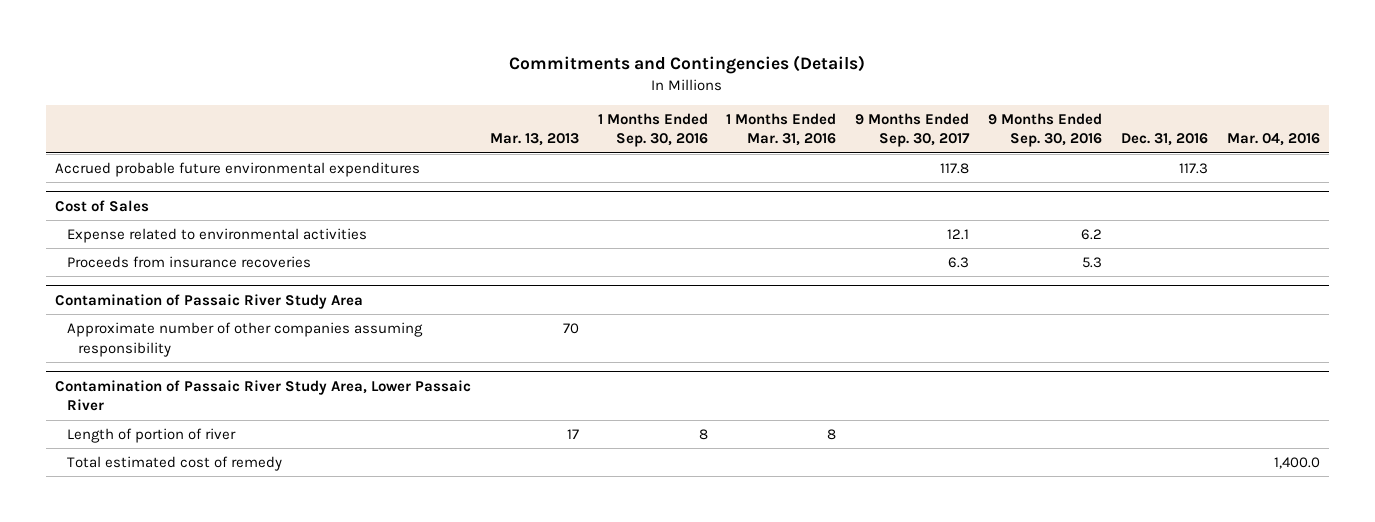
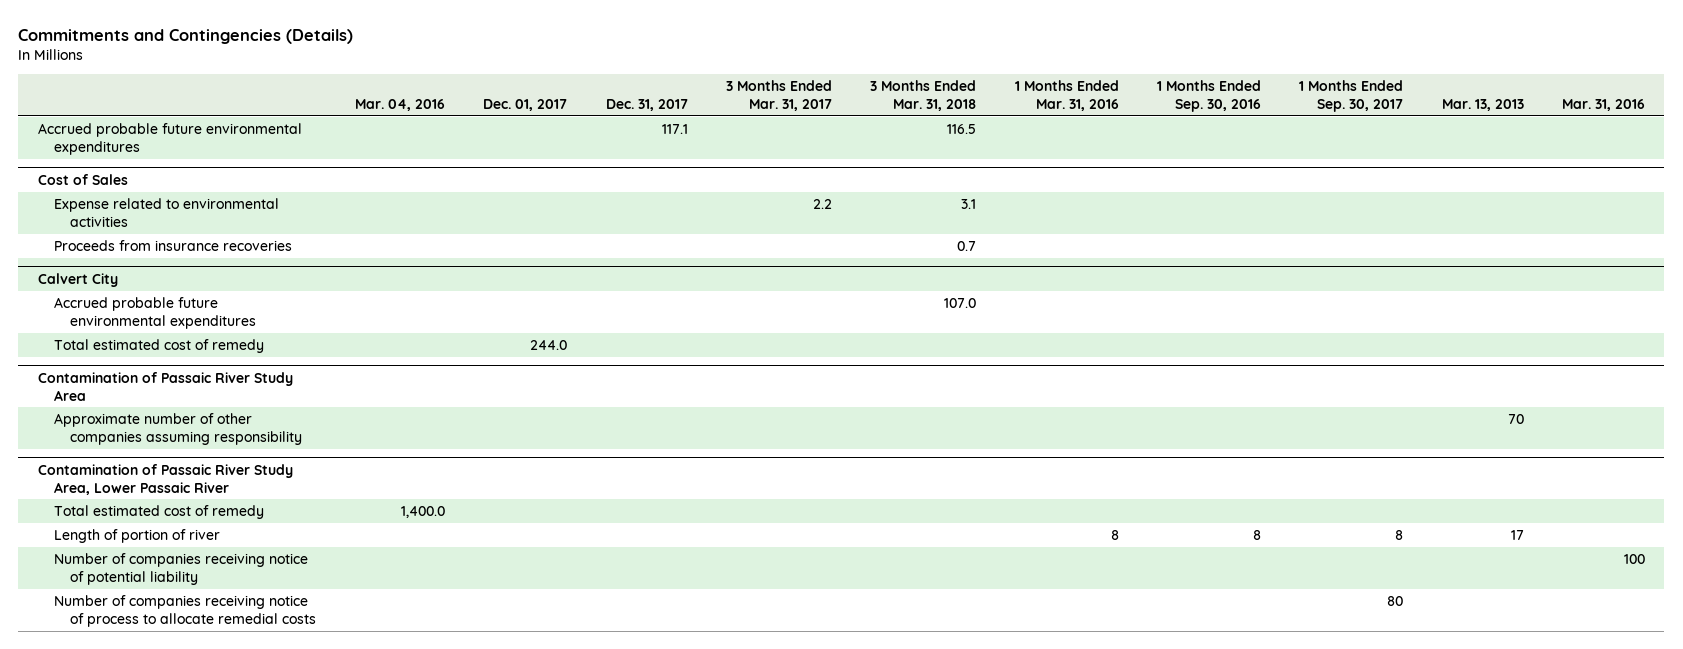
- | Mar. 13, 2013 | 1 Months Ended Sep. 30, 2016 | 1 Months Ended Mar. 31, 2016 | 9 Months Ended Sep. 30, 2017 | 9 Months Ended Sep. 30, 2016 | Dec. 31, 2016 | Mar. 04, 2016
+ | Mar. 04, 2016 | Dec. 01, 2017 | Dec. 31, 2017 | 3 Months Ended Mar. 31, 2017 | 3 Months Ended Mar. 31, 2018 | 1 Months Ended Mar. 31, 2016 | 1 Months Ended Sep. 30, 2016 | 1 Months Ended Sep. 30, 2017 | Mar. 13, 2013 | Mar. 31, 2016
+ Calvert City
+ Accrued probable future environmental expenditures | | | | | 107.0 | | | | |
+ Total estimated cost of remedy | | 244.0 | | | | | | | |
@ Contamination of Passaic River Study Area, Lower Passaic River
moved down: Length of portion of river | | | | | | 8 | 8 | 8 | 17 |
+ Number of companies receiving notice of potential liability | | | | | | | | | | 100
+ Number of companies receiving notice of process to allocate remedial costs | | | | | | | | 80 | |

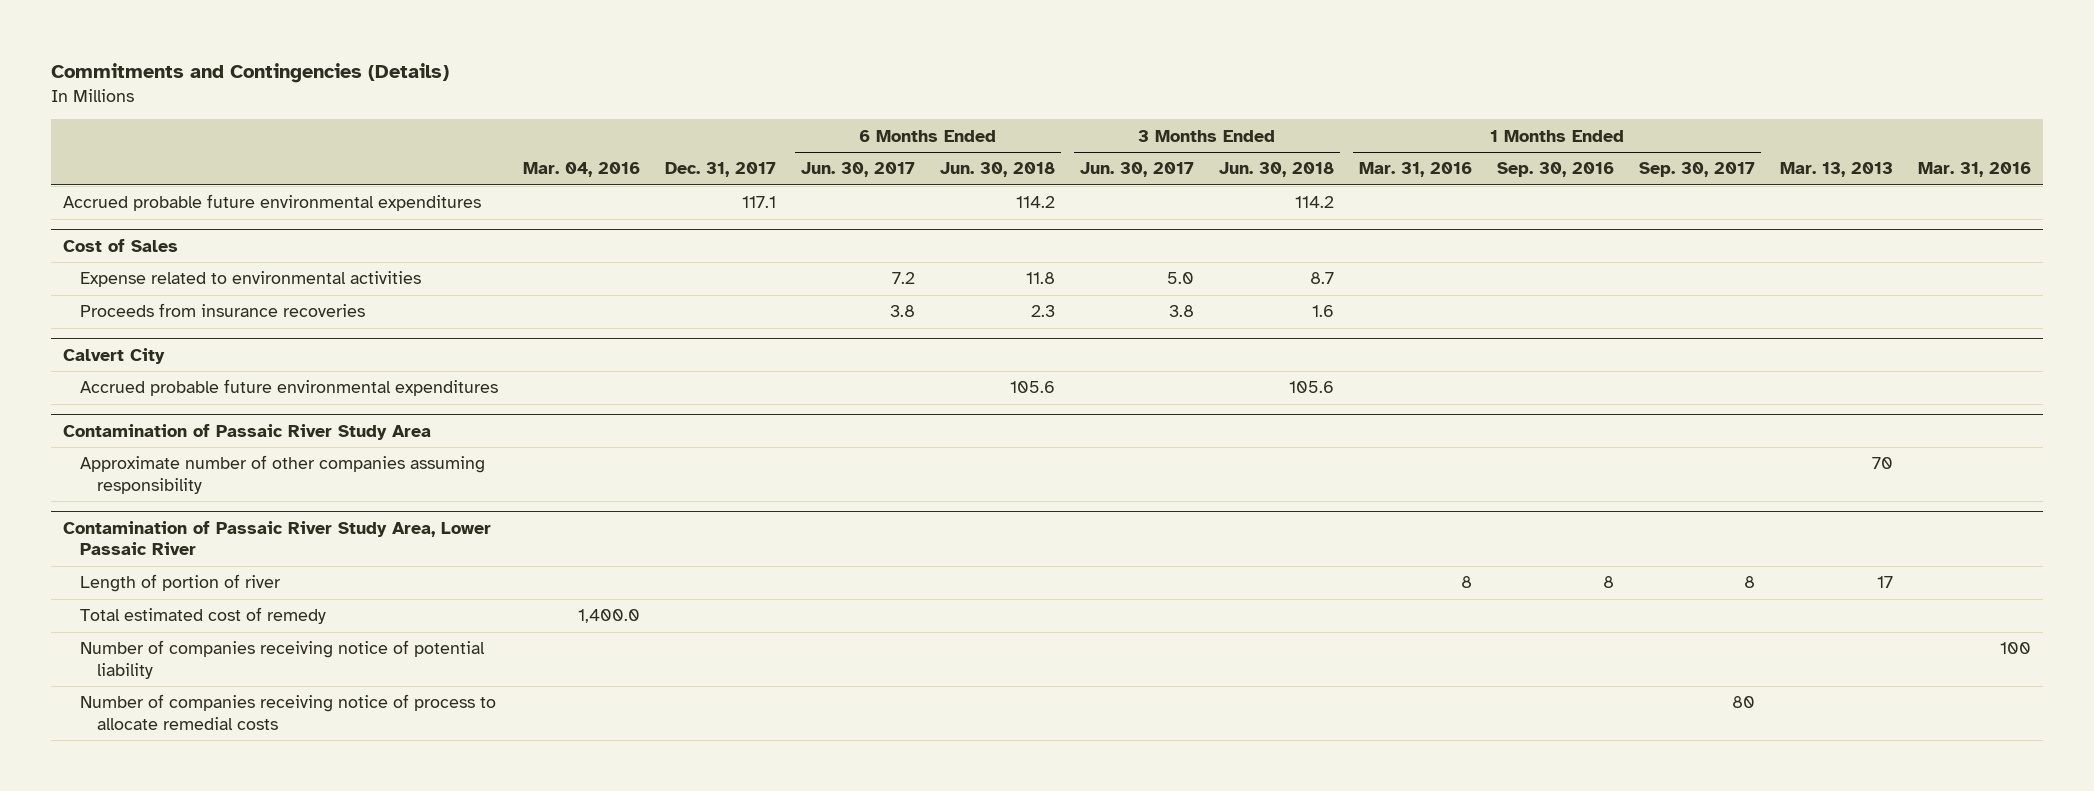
- | Mar. 04, 2016 | Dec. 01, 2017 | Dec. 31, 2017 | 3 Months Ended Mar. 31, 2017 | 3 Months Ended Mar. 31, 2018 | 1 Months Ended Mar. 31, 2016 | 1 Months Ended Sep. 30, 2016 | 1 Months Ended Sep. 30, 2017 | Mar. 13, 2013 | Mar. 31, 2016
+ | Mar. 04, 2016 | Dec. 31, 2017 | 6 Months Ended Jun. 30, 2017 | 6 Months Ended Jun. 30, 2018 | 3 Months Ended Jun. 30, 2017 | 3 Months Ended Jun. 30, 2018 | 1 Months Ended Mar. 31, 2016 | 1 Months Ended Sep. 30, 2016 | 1 Months Ended Sep. 30, 2017 | Mar. 13, 2013 | Mar. 31, 2016
@ Calvert City
- Total estimated cost of remedy | | 244.0 | | | | | | | |
@ Contamination of Passaic River Study Area, Lower Passaic River
moved down: Total estimated cost of remedy | 1,400.0 | | | | | | | | | |

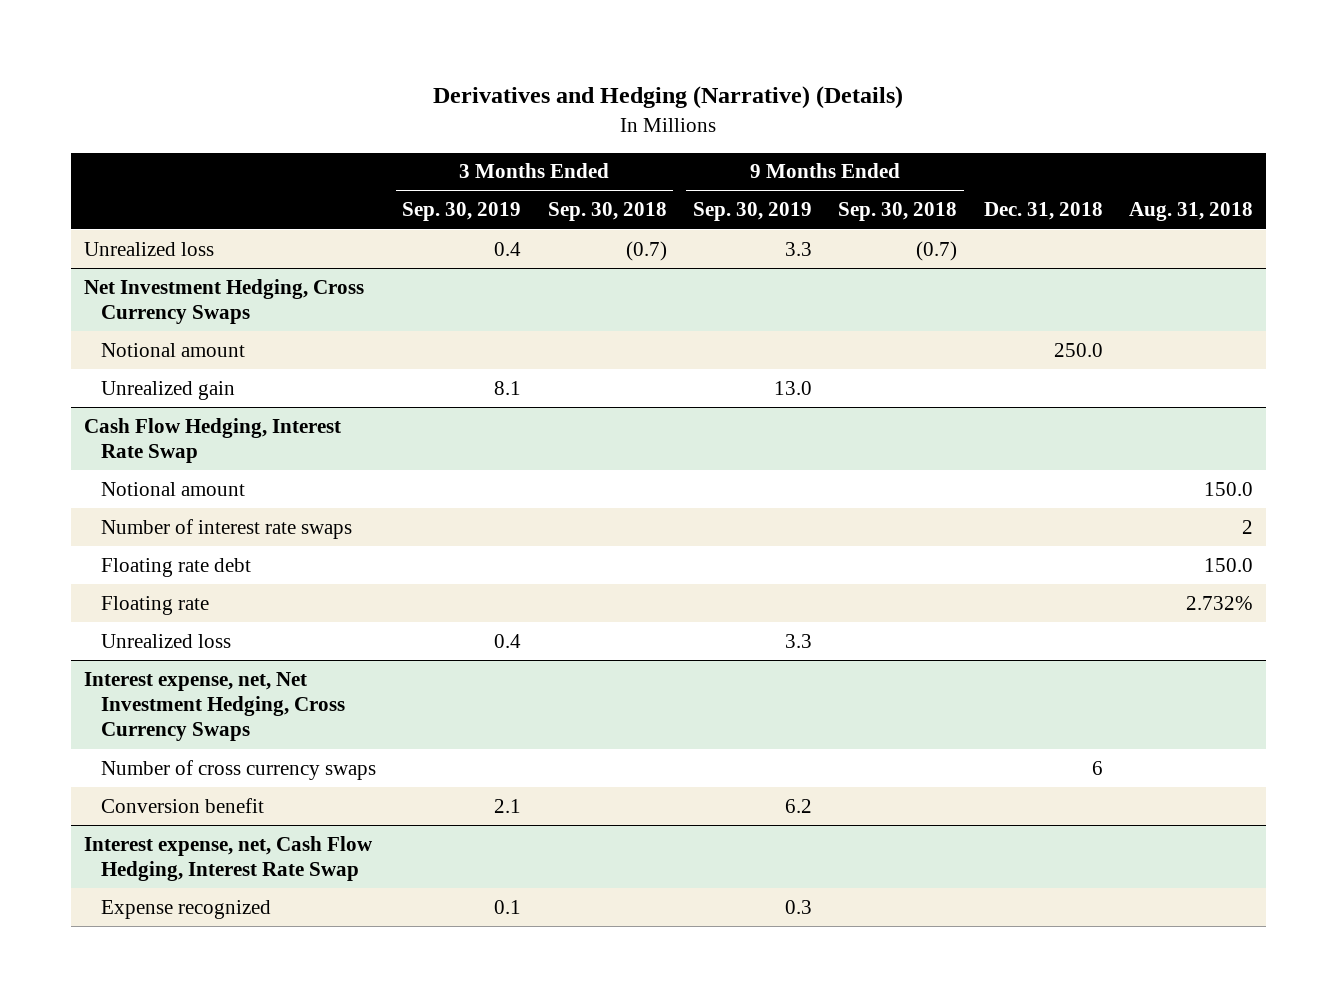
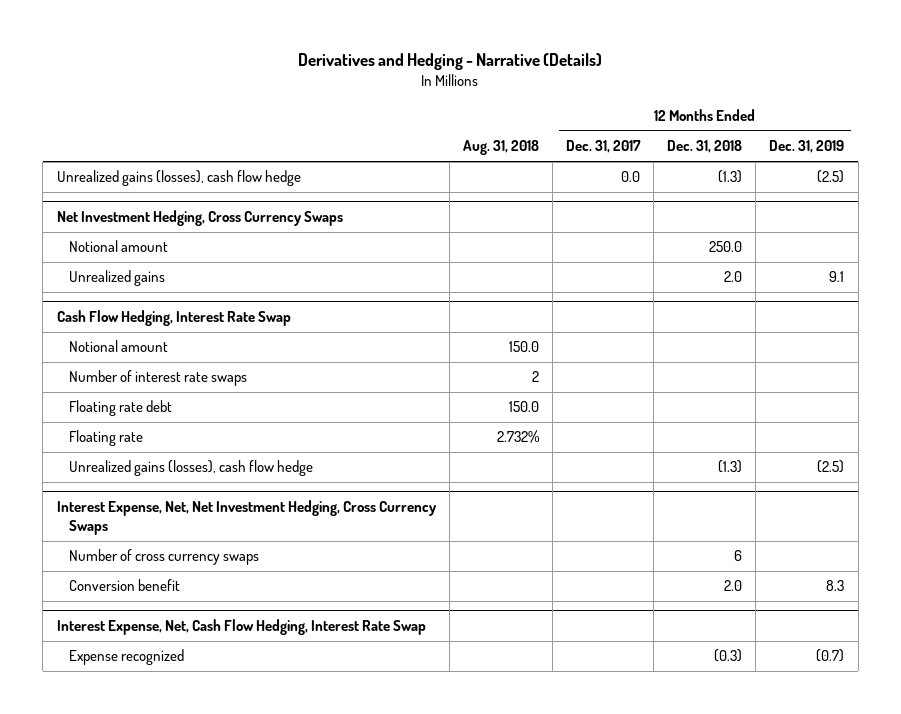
- Derivatives and Hedging (Narrative) (Details)
+ Derivatives and Hedging - Narrative (Details)
- | 3 Months Ended Sep. 30, 2019 | 3 Months Ended Sep. 30, 2018 | 9 Months Ended Sep. 30, 2019 | 9 Months Ended Sep. 30, 2018 | Dec. 31, 2018 | Aug. 31, 2018
+ | Aug. 31, 2018 | 12 Months Ended Dec. 31, 2017 | 12 Months Ended Dec. 31, 2018 | 12 Months Ended Dec. 31, 2019
- Unrealized loss | 0.4 | (0.7) | 3.3 | (0.7) | |
+ Unrealized gains (losses), cash flow hedge | | 0.0 | (1.3) | (2.5)
@ Net Investment Hedging, Cross Currency Swaps
- Unrealized gain | 8.1 | | 13.0 | | |
+ Unrealized gains | | | 2.0 | 9.1
@ Cash Flow Hedging, Interest Rate Swap
- Unrealized loss | 0.4 | | 3.3 | | |
- Interest expense, net, Net Investment Hedging, Cross Currency Swaps
@ Cash Flow Hedging, Interest Rate Swap
+ Unrealized gains (losses), cash flow hedge | | | (1.3) | (2.5)
+ Interest Expense, Net, Net Investment Hedging, Cross Currency Swaps
- Interest expense, net, Cash Flow Hedging, Interest Rate Swap
+ Interest Expense, Net, Cash Flow Hedging, Interest Rate Swap

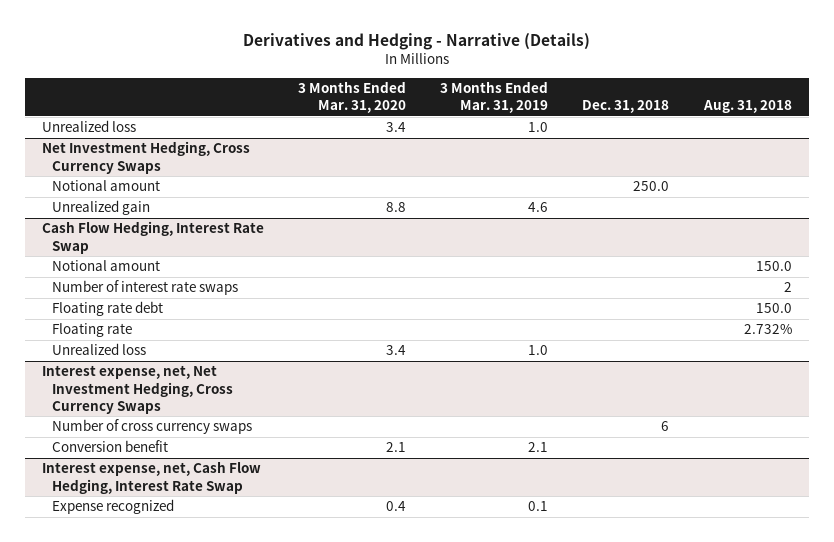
- | Aug. 31, 2018 | 12 Months Ended Dec. 31, 2017 | 12 Months Ended Dec. 31, 2018 | 12 Months Ended Dec. 31, 2019
+ | 3 Months Ended Mar. 31, 2020 | 3 Months Ended Mar. 31, 2019 | Dec. 31, 2018 | Aug. 31, 2018
- Unrealized gains (losses), cash flow hedge | | 0.0 | (1.3) | (2.5)
+ Unrealized loss | 3.4 | 1.0 | |
@ Net Investment Hedging, Cross Currency Swaps
- Unrealized gains | | | 2.0 | 9.1
+ Unrealized gain | 8.8 | 4.6 | |
@ Cash Flow Hedging, Interest Rate Swap
- Unrealized gains (losses), cash flow hedge | | | (1.3) | (2.5)
- Interest Expense, Net, Net Investment Hedging, Cross Currency Swaps
@ Cash Flow Hedging, Interest Rate Swap
+ Unrealized loss | 3.4 | 1.0 | |
+ Interest expense, net, Net Investment Hedging, Cross Currency Swaps
- Interest Expense, Net, Cash Flow Hedging, Interest Rate Swap
+ Interest expense, net, Cash Flow Hedging, Interest Rate Swap

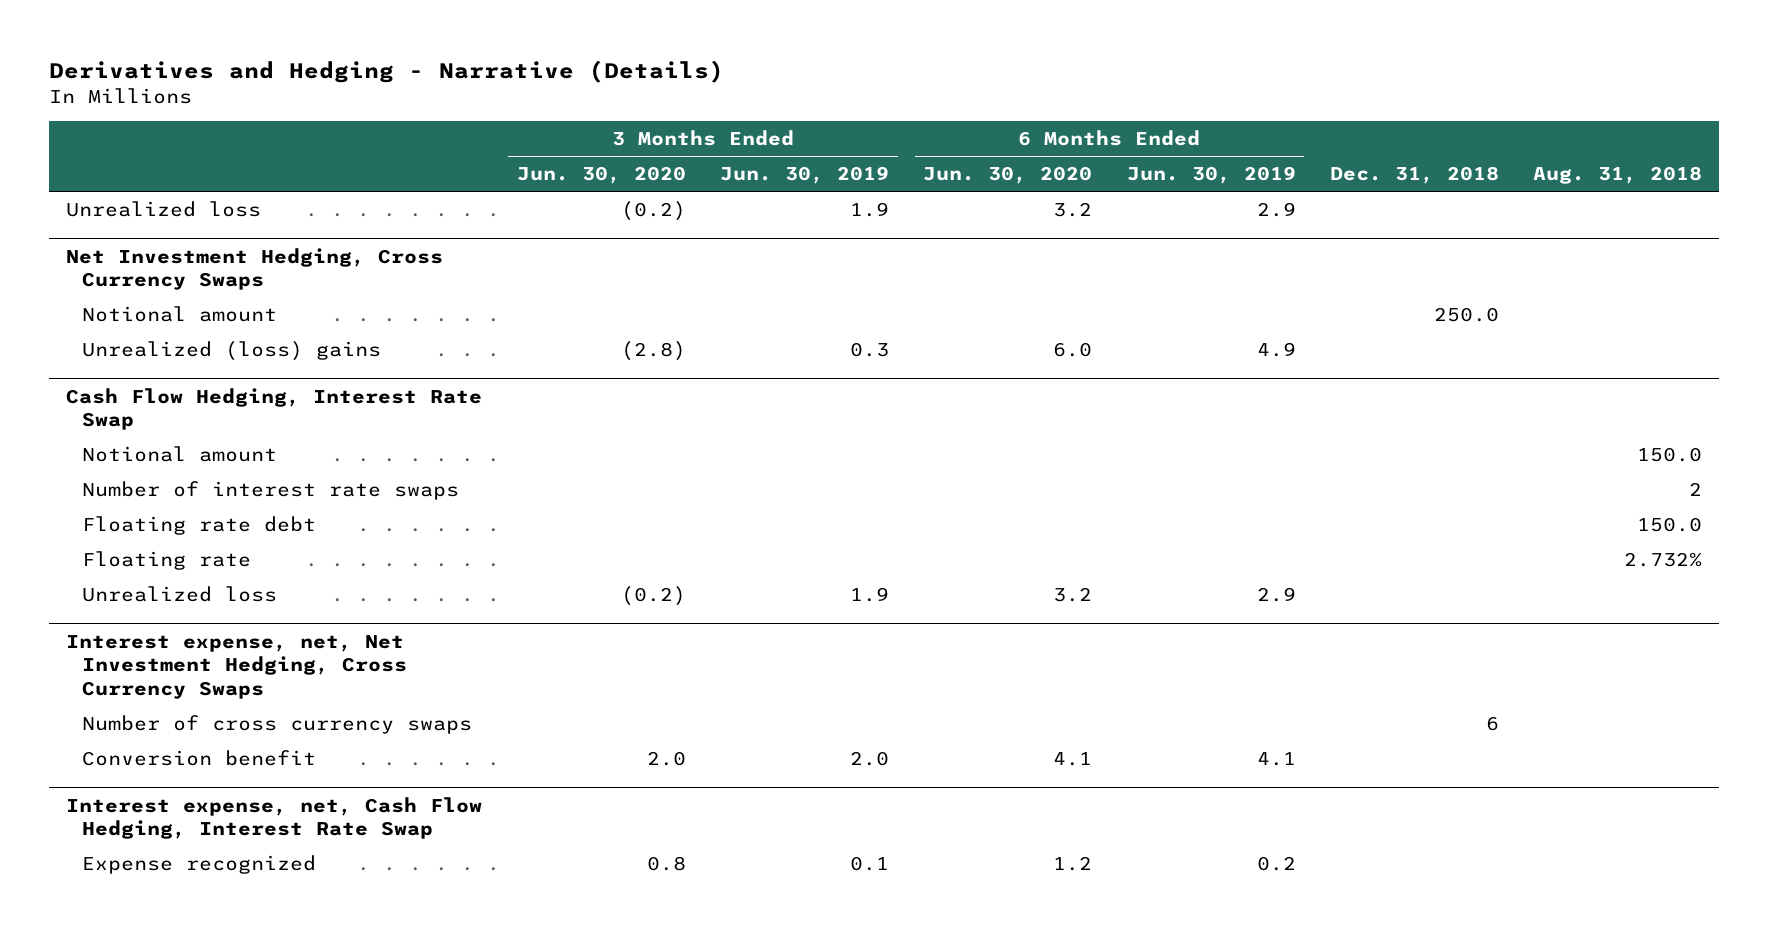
- | 3 Months Ended Mar. 31, 2020 | 3 Months Ended Mar. 31, 2019 | Dec. 31, 2018 | Aug. 31, 2018
+ | 3 Months Ended Jun. 30, 2020 | 3 Months Ended Jun. 30, 2019 | 6 Months Ended Jun. 30, 2020 | 6 Months Ended Jun. 30, 2019 | Dec. 31, 2018 | Aug. 31, 2018
@ Net Investment Hedging, Cross Currency Swaps
- Unrealized gain | 8.8 | 4.6 | |
+ Unrealized (loss) gains | (2.8) | 0.3 | 6.0 | 4.9 | |

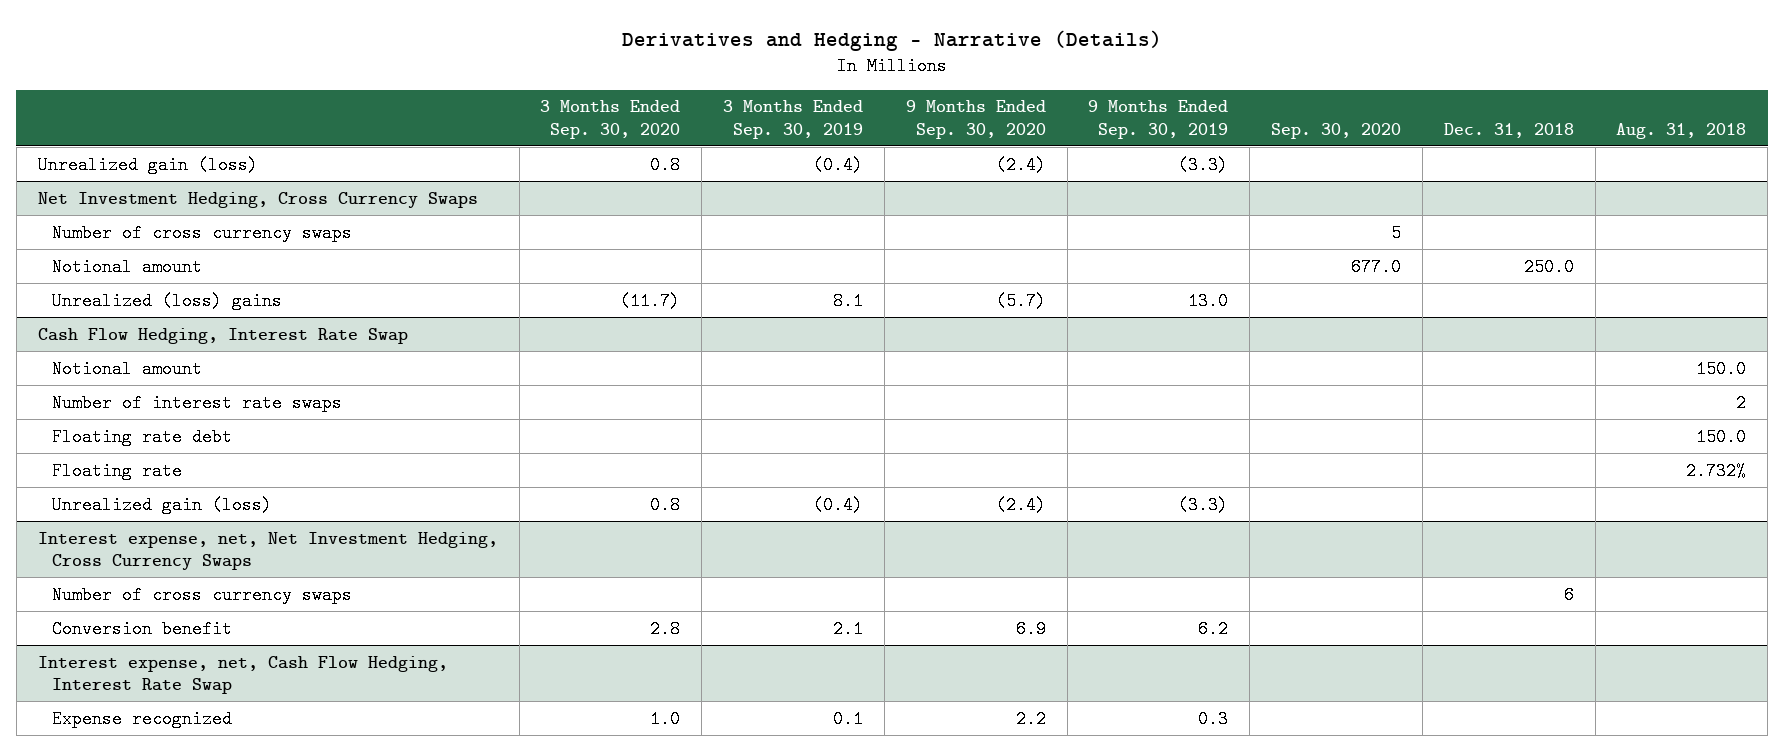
- | 3 Months Ended Jun. 30, 2020 | 3 Months Ended Jun. 30, 2019 | 6 Months Ended Jun. 30, 2020 | 6 Months Ended Jun. 30, 2019 | Dec. 31, 2018 | Aug. 31, 2018
+ | 3 Months Ended Sep. 30, 2020 | 3 Months Ended Sep. 30, 2019 | 9 Months Ended Sep. 30, 2020 | 9 Months Ended Sep. 30, 2019 | Sep. 30, 2020 | Dec. 31, 2018 | Aug. 31, 2018
- Unrealized loss | (0.2) | 1.9 | 3.2 | 2.9 | |
+ Unrealized gain (loss) | 0.8 | (0.4) | (2.4) | (3.3) | | |
@ Net Investment Hedging, Cross Currency Swaps
+ Number of cross currency swaps | | | | | 5 | |
@ Cash Flow Hedging, Interest Rate Swap
- Unrealized loss | (0.2) | 1.9 | 3.2 | 2.9 | |
+ Unrealized gain (loss) | 0.8 | (0.4) | (2.4) | (3.3) | | |

